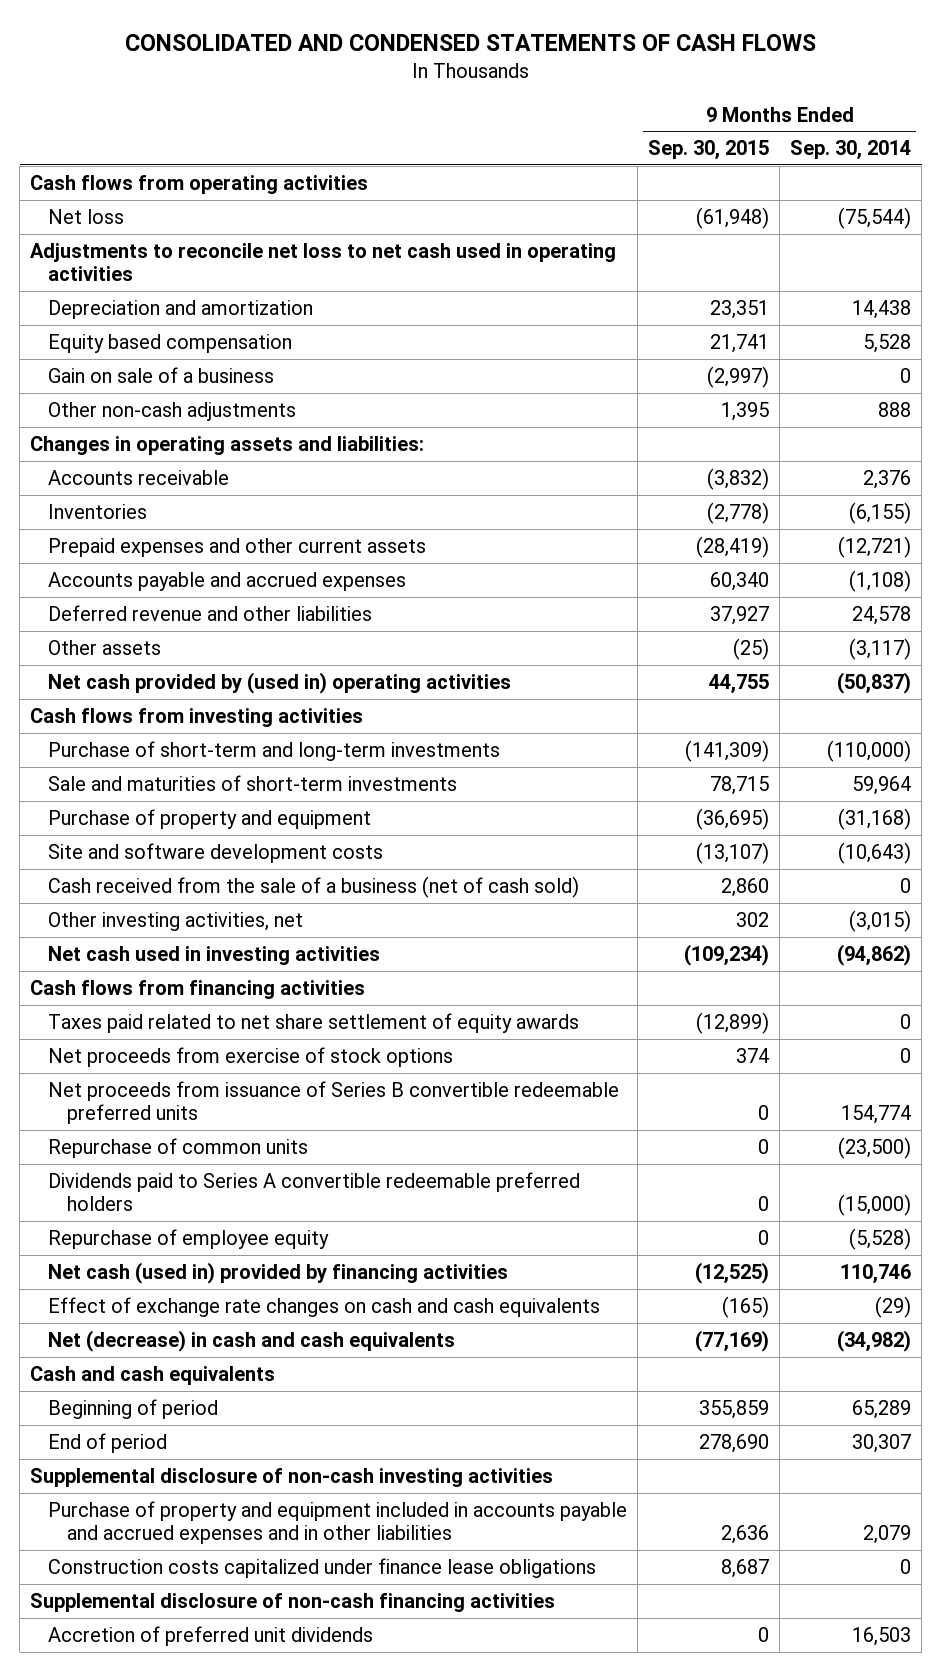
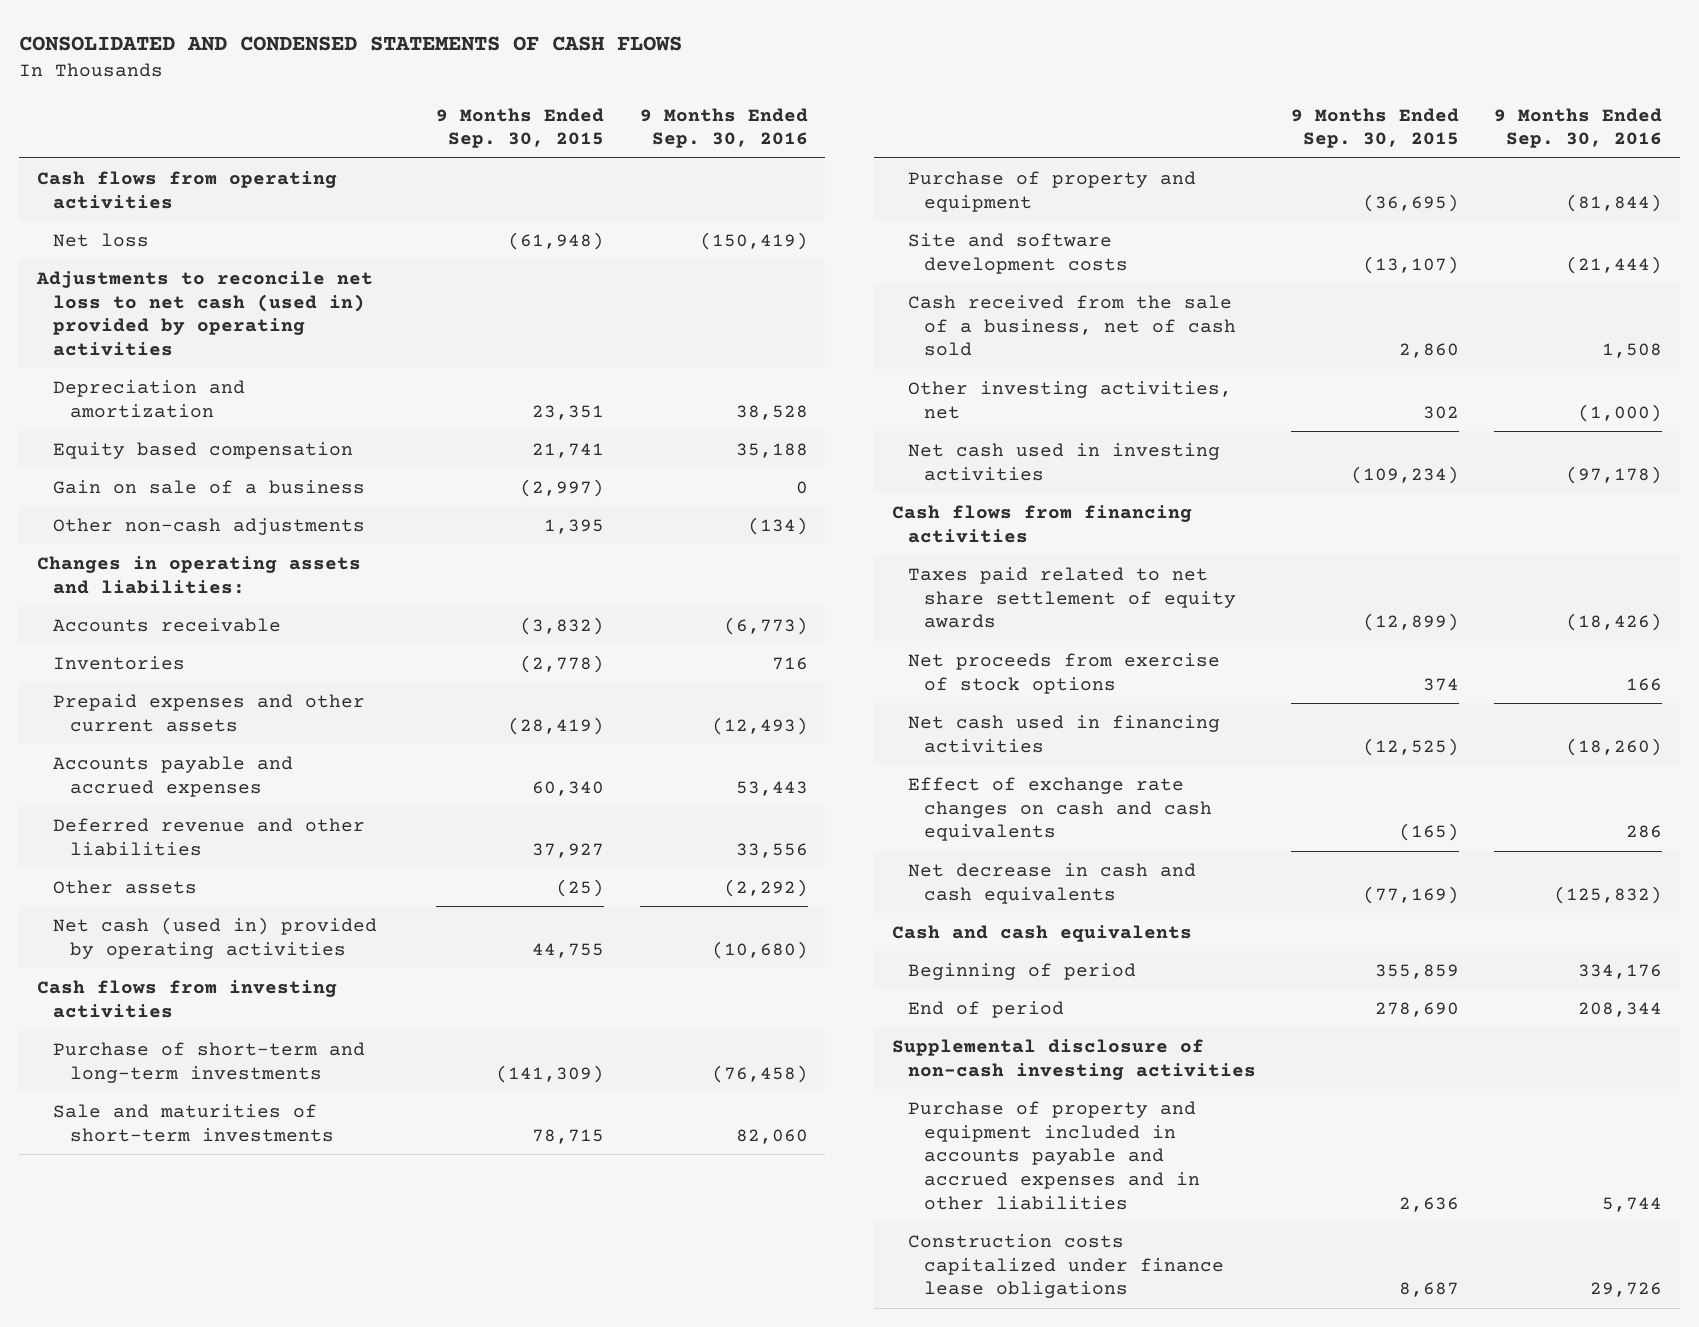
- | 9 Months Ended Sep. 30, 2015 | 9 Months Ended Sep. 30, 2014
+ | 9 Months Ended Sep. 30, 2015 | 9 Months Ended Sep. 30, 2016
- Adjustments to reconcile net loss to net cash used in operating activities
+ Adjustments to reconcile net loss to net cash (used in) provided by operating activities
- Net cash provided by (used in) operating activities | 44,755 | (50,837)
+ Net cash (used in) provided by operating activities | 44,755 | (10,680)
- Cash received from the sale of a business (net of cash sold) | 2,860 | 0
+ Cash received from the sale of a business, net of cash sold | 2,860 | 1,508
- Net proceeds from issuance of Series B convertible redeemable preferred units | 0 | 154,774
- Repurchase of common units | 0 | (23,500)
- Dividends paid to Series A convertible redeemable preferred holders | 0 | (15,000)
- Repurchase of employee equity | 0 | (5,528)
- Net cash (used in) provided by financing activities | (12,525) | 110,746
+ Net cash used in financing activities | (12,525) | (18,260)
- Net (decrease) in cash and cash equivalents | (77,169) | (34,982)
+ Net decrease in cash and cash equivalents | (77,169) | (125,832)
- Supplemental disclosure of non-cash financing activities
- Accretion of preferred unit dividends | 0 | 16,503

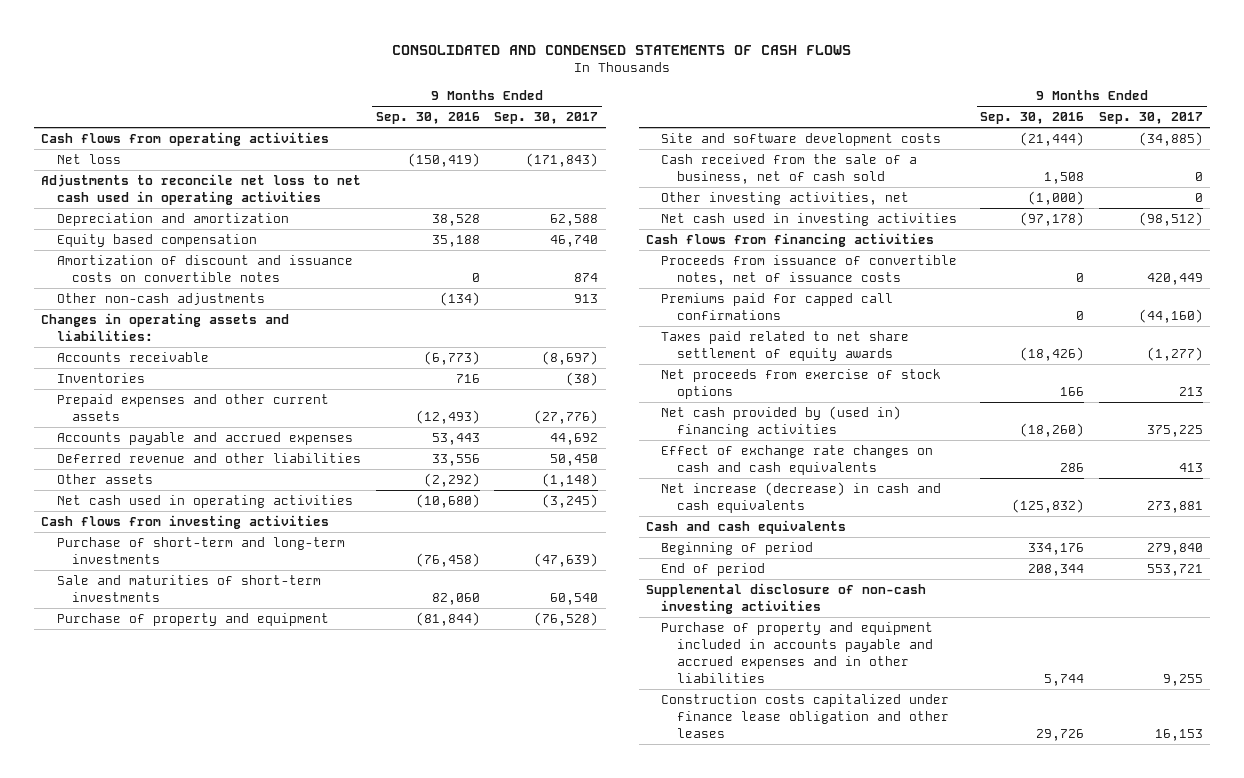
- | 9 Months Ended Sep. 30, 2015 | 9 Months Ended Sep. 30, 2016
+ | 9 Months Ended Sep. 30, 2016 | 9 Months Ended Sep. 30, 2017
- Adjustments to reconcile net loss to net cash (used in) provided by operating activities
+ Adjustments to reconcile net loss to net cash used in operating activities
- Gain on sale of a business | (2,997) | 0
+ Amortization of discount and issuance costs on convertible notes | 0 | 874
- Net cash (used in) provided by operating activities | 44,755 | (10,680)
+ Net cash used in operating activities | (10,680) | (3,245)
+ Proceeds from issuance of convertible notes, net of issuance costs | 0 | 420,449
+ Premiums paid for capped call confirmations | 0 | (44,160)
- Net cash used in financing activities | (12,525) | (18,260)
+ Net cash provided by (used in) financing activities | (18,260) | 375,225
- Net decrease in cash and cash equivalents | (77,169) | (125,832)
+ Net increase (decrease) in cash and cash equivalents | (125,832) | 273,881
- Construction costs capitalized under finance lease obligations | 8,687 | 29,726
+ Construction costs capitalized under finance lease obligation and other leases | 29,726 | 16,153

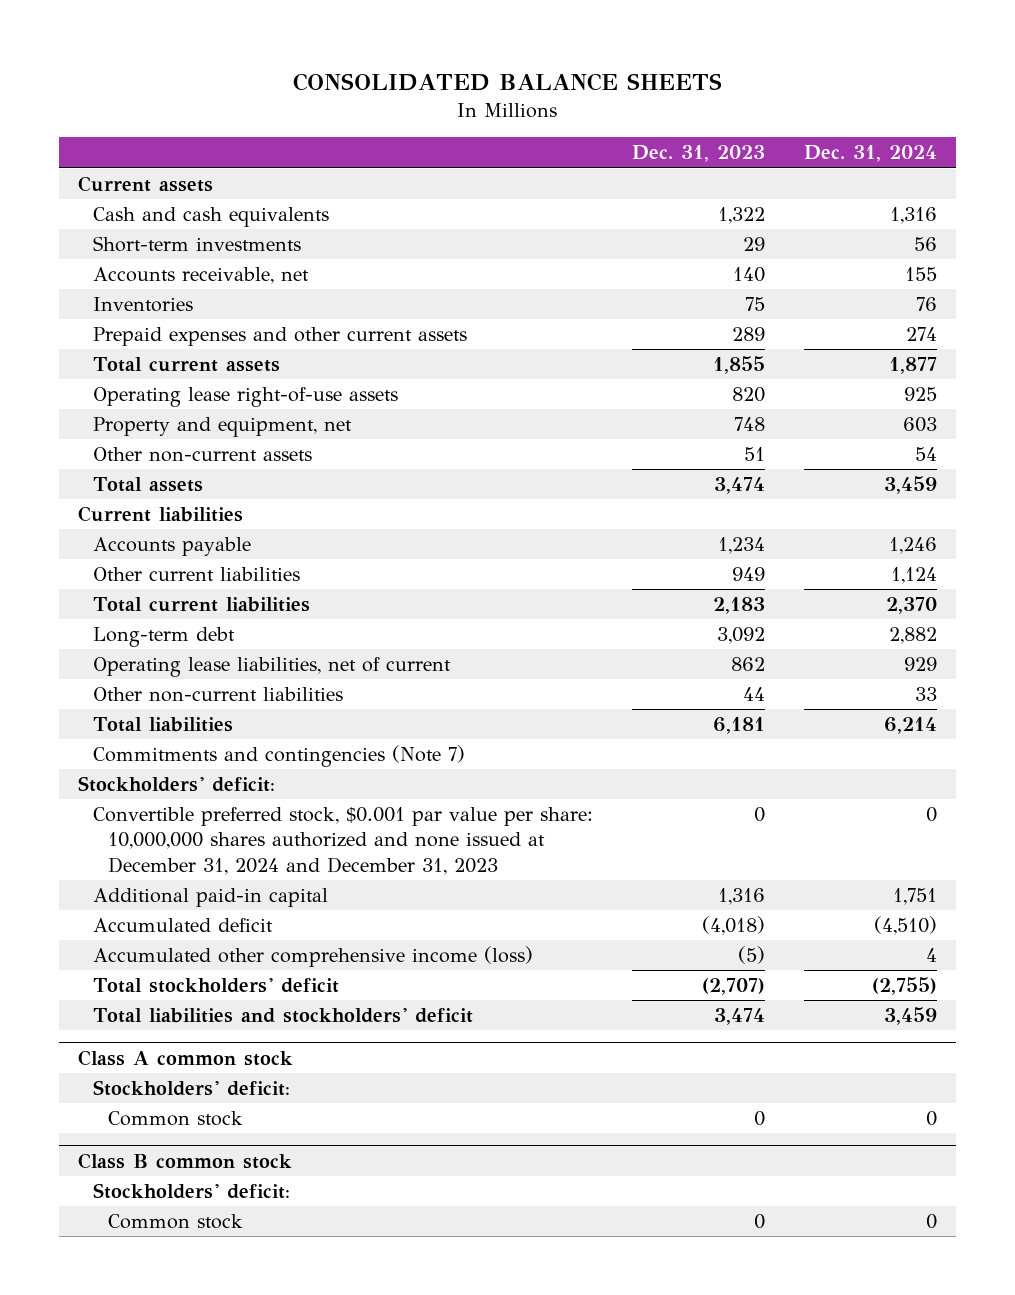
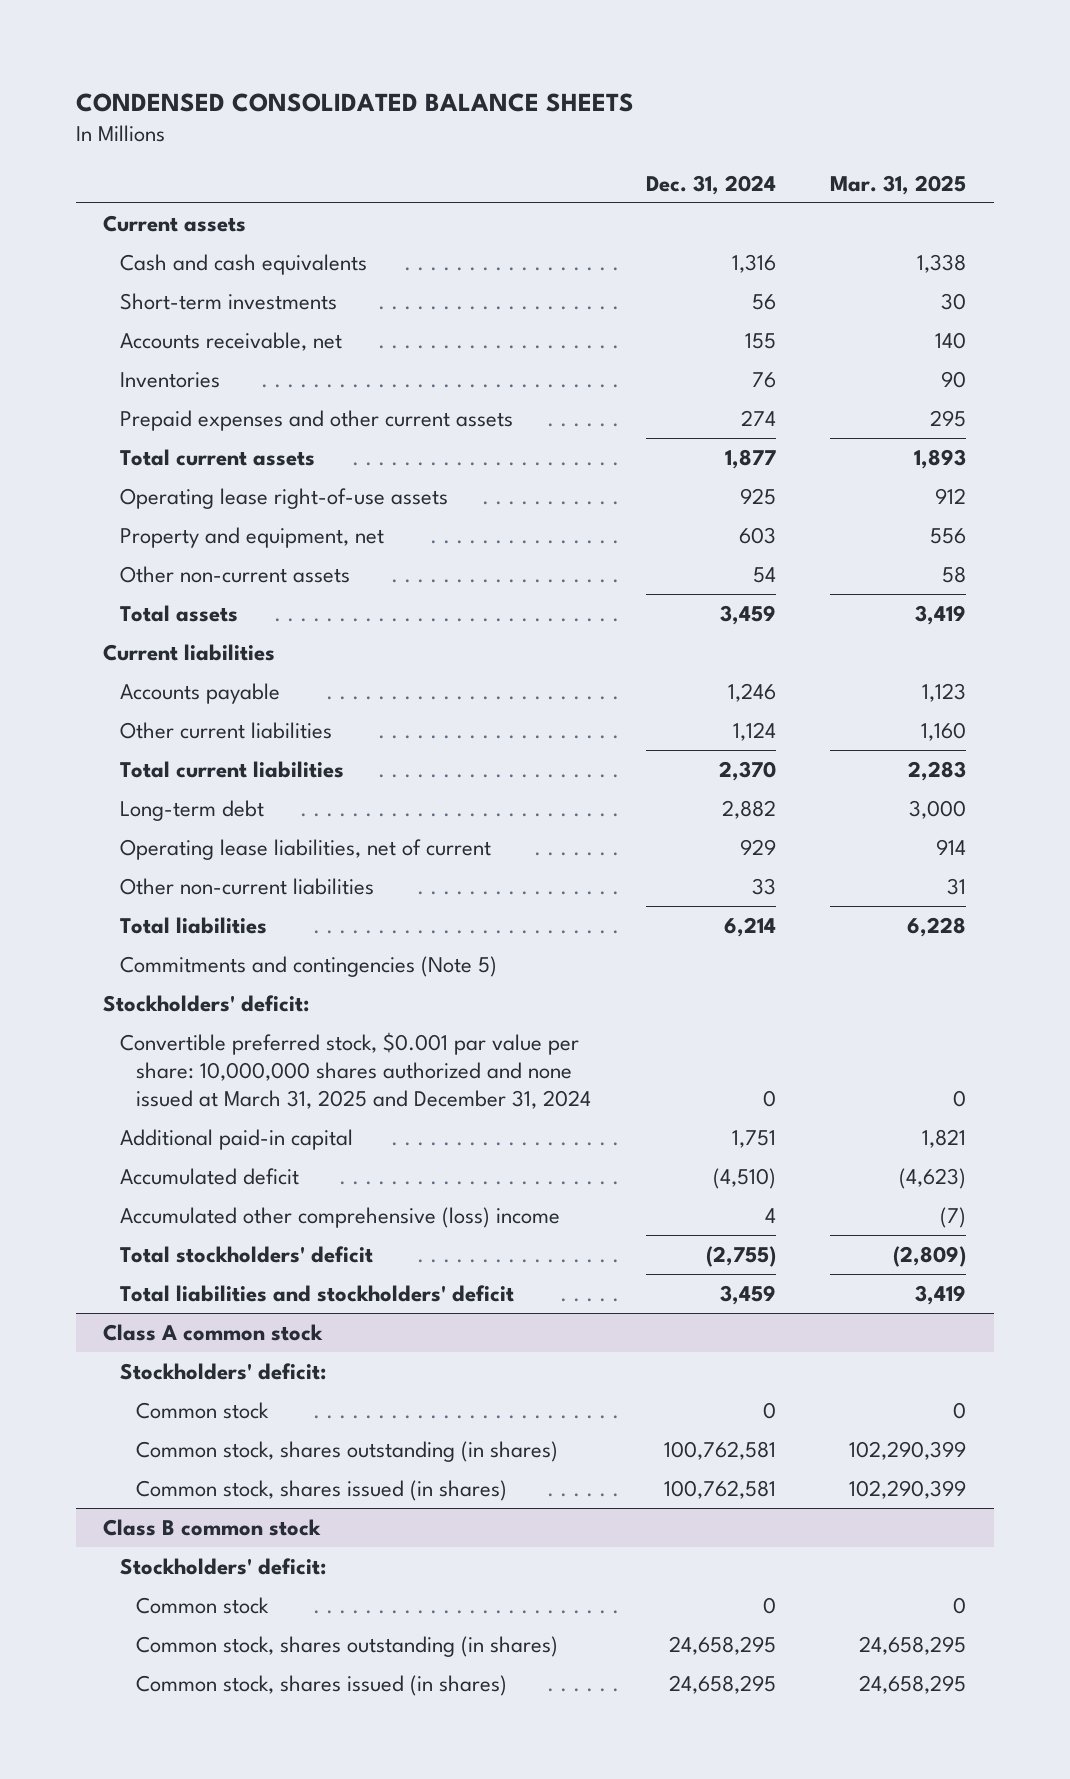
- CONSOLIDATED BALANCE SHEETS
+ CONDENSED CONSOLIDATED BALANCE SHEETS
- | Dec. 31, 2023 | Dec. 31, 2024
+ | Dec. 31, 2024 | Mar. 31, 2025
- Commitments and contingencies (Note 7)
+ Commitments and contingencies (Note 5)
- Convertible preferred stock, $0.001 par value per share: 10,000,000 shares authorized and none issued at December 31, 2024 and December 31, 2023 | 0 | 0
+ Convertible preferred stock, $0.001 par value per share: 10,000,000 shares authorized and none issued at March 31, 2025 and December 31, 2024 | 0 | 0
- Accumulated other comprehensive income (loss) | (5) | 4
+ Accumulated other comprehensive (loss) income | 4 | (7)
@ Class A common stock
+ Common stock, shares outstanding (in shares) | 100,762,581 | 102,290,399
+ Common stock, shares issued (in shares) | 100,762,581 | 102,290,399
@ Class B common stock
+ Common stock, shares outstanding (in shares) | 24,658,295 | 24,658,295
+ Common stock, shares issued (in shares) | 24,658,295 | 24,658,295

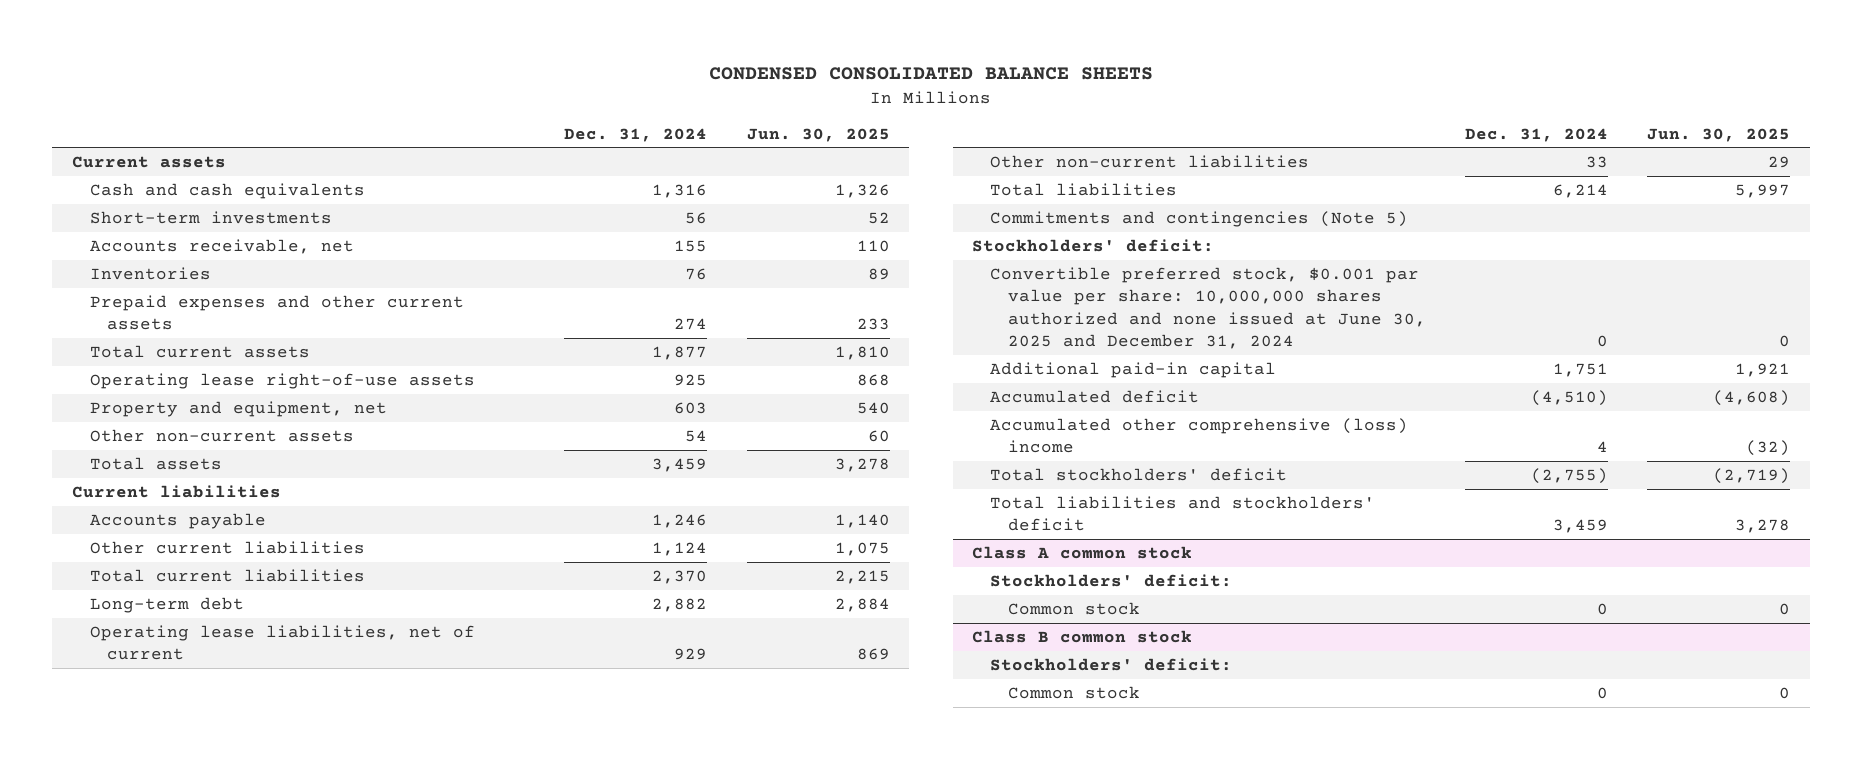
- | Dec. 31, 2024 | Mar. 31, 2025
+ | Dec. 31, 2024 | Jun. 30, 2025
- Convertible preferred stock, $0.001 par value per share: 10,000,000 shares authorized and none issued at March 31, 2025 and December 31, 2024 | 0 | 0
+ Convertible preferred stock, $0.001 par value per share: 10,000,000 shares authorized and none issued at June 30, 2025 and December 31, 2024 | 0 | 0
@ Class A common stock
- Common stock, shares outstanding (in shares) | 100,762,581 | 102,290,399
- Common stock, shares issued (in shares) | 100,762,581 | 102,290,399
@ Class B common stock
- Common stock, shares outstanding (in shares) | 24,658,295 | 24,658,295
- Common stock, shares issued (in shares) | 24,658,295 | 24,658,295

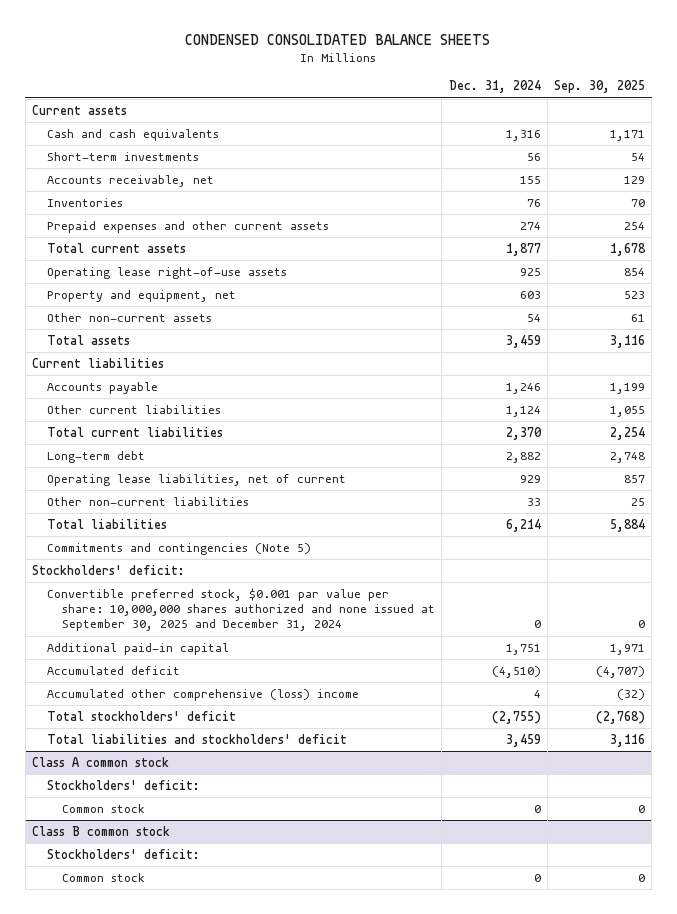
- | Dec. 31, 2024 | Jun. 30, 2025
+ | Dec. 31, 2024 | Sep. 30, 2025
- Convertible preferred stock, $0.001 par value per share: 10,000,000 shares authorized and none issued at June 30, 2025 and December 31, 2024 | 0 | 0
+ Convertible preferred stock, $0.001 par value per share: 10,000,000 shares authorized and none issued at September 30, 2025 and December 31, 2024 | 0 | 0

